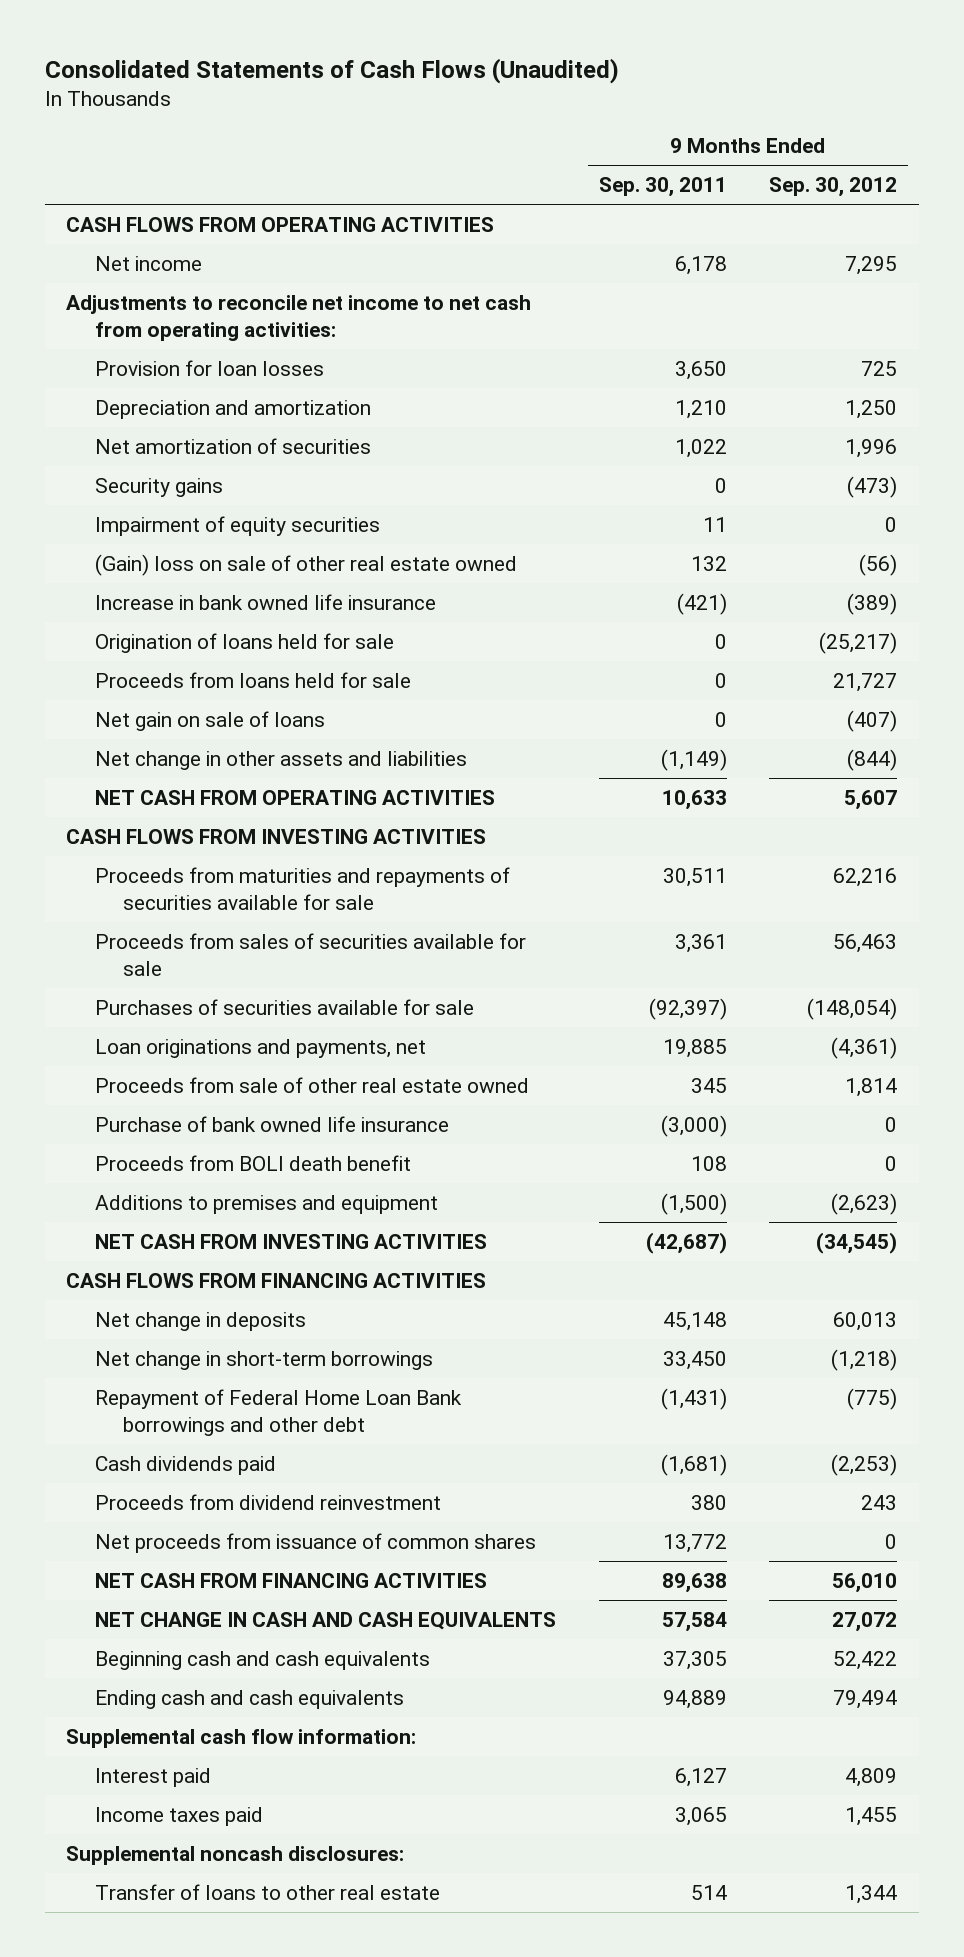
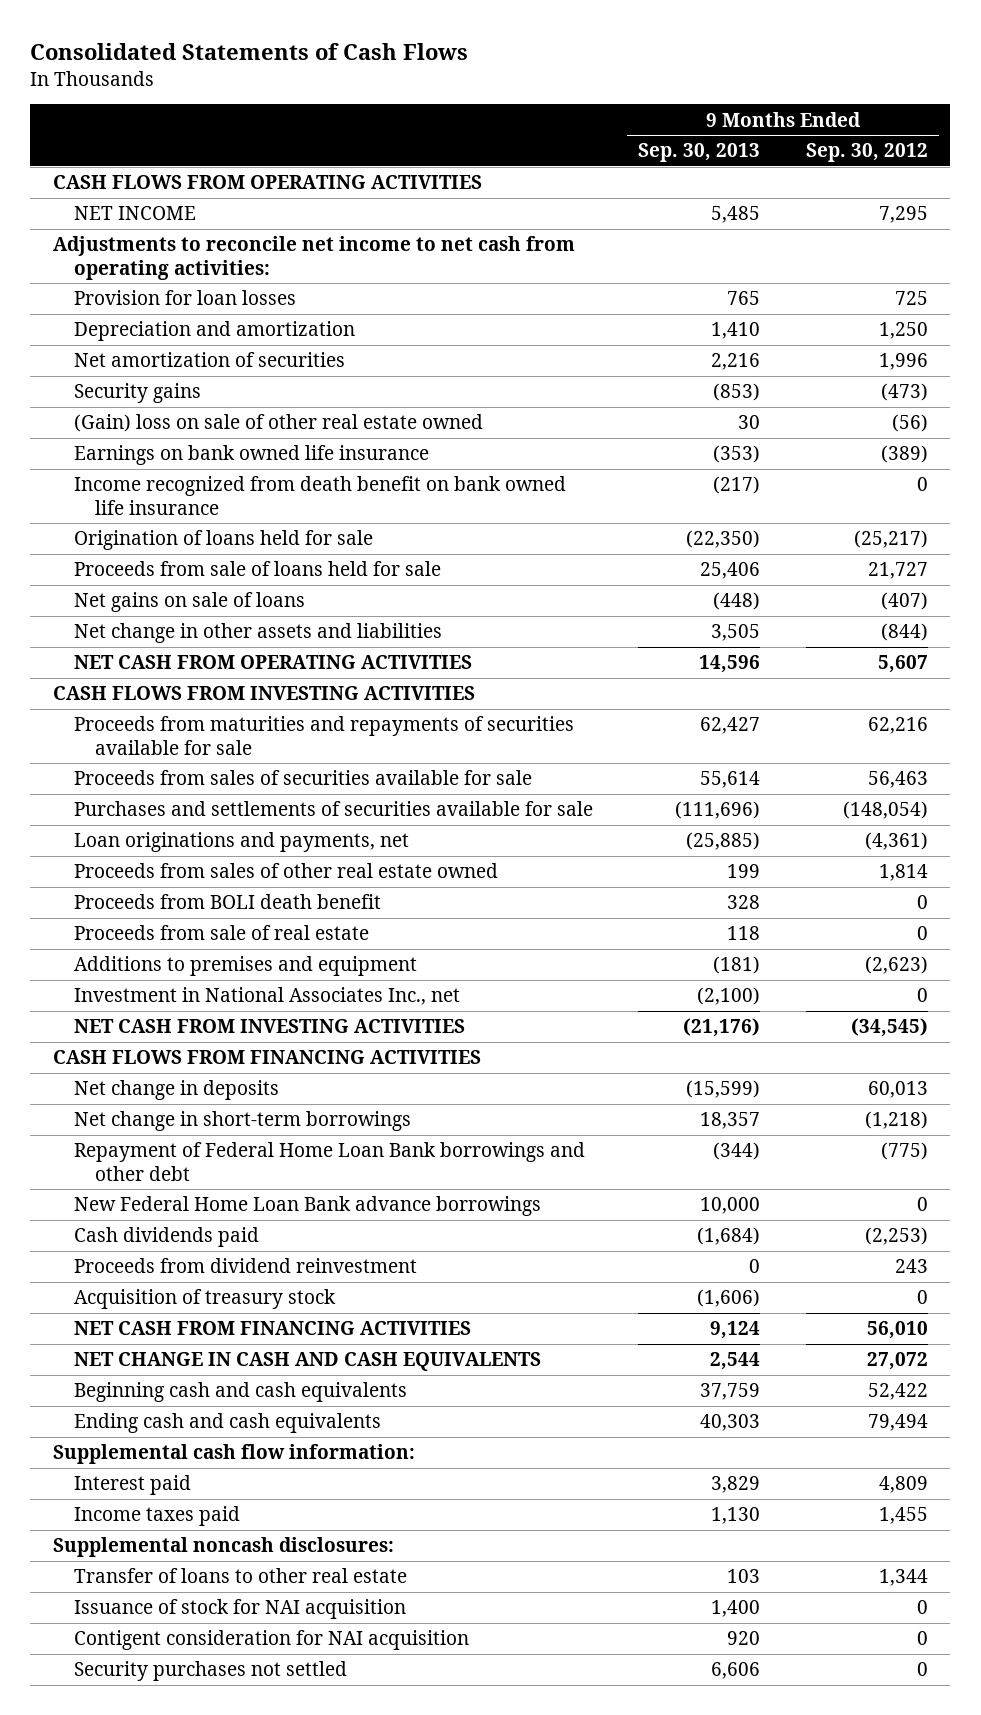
- Consolidated Statements of Cash Flows (Unaudited)
+ Consolidated Statements of Cash Flows
- | 9 Months Ended Sep. 30, 2011 | 9 Months Ended Sep. 30, 2012
+ | 9 Months Ended Sep. 30, 2013 | 9 Months Ended Sep. 30, 2012
- Net income | 6,178 | 7,295
+ NET INCOME | 5,485 | 7,295
- Impairment of equity securities | 11 | 0
- Increase in bank owned life insurance | (421) | (389)
+ Earnings on bank owned life insurance | (353) | (389)
+ Income recognized from death benefit on bank owned life insurance | (217) | 0
- Proceeds from loans held for sale | 0 | 21,727
- Net gain on sale of loans | 0 | (407)
+ Proceeds from sale of loans held for sale | 25,406 | 21,727
+ Net gains on sale of loans | (448) | (407)
- Purchases of securities available for sale | (92,397) | (148,054)
+ Purchases and settlements of securities available for sale | (111,696) | (148,054)
- Proceeds from sale of other real estate owned | 345 | 1,814
- Purchase of bank owned life insurance | (3,000) | 0
+ Proceeds from sales of other real estate owned | 199 | 1,814
+ Proceeds from sale of real estate | 118 | 0
+ Investment in National Associates Inc., net | (2,100) | 0
+ New Federal Home Loan Bank advance borrowings | 10,000 | 0
- Net proceeds from issuance of common shares | 13,772 | 0
+ Acquisition of treasury stock | (1,606) | 0
+ Issuance of stock for NAI acquisition | 1,400 | 0
+ Contigent consideration for NAI acquisition | 920 | 0
+ Security purchases not settled | 6,606 | 0

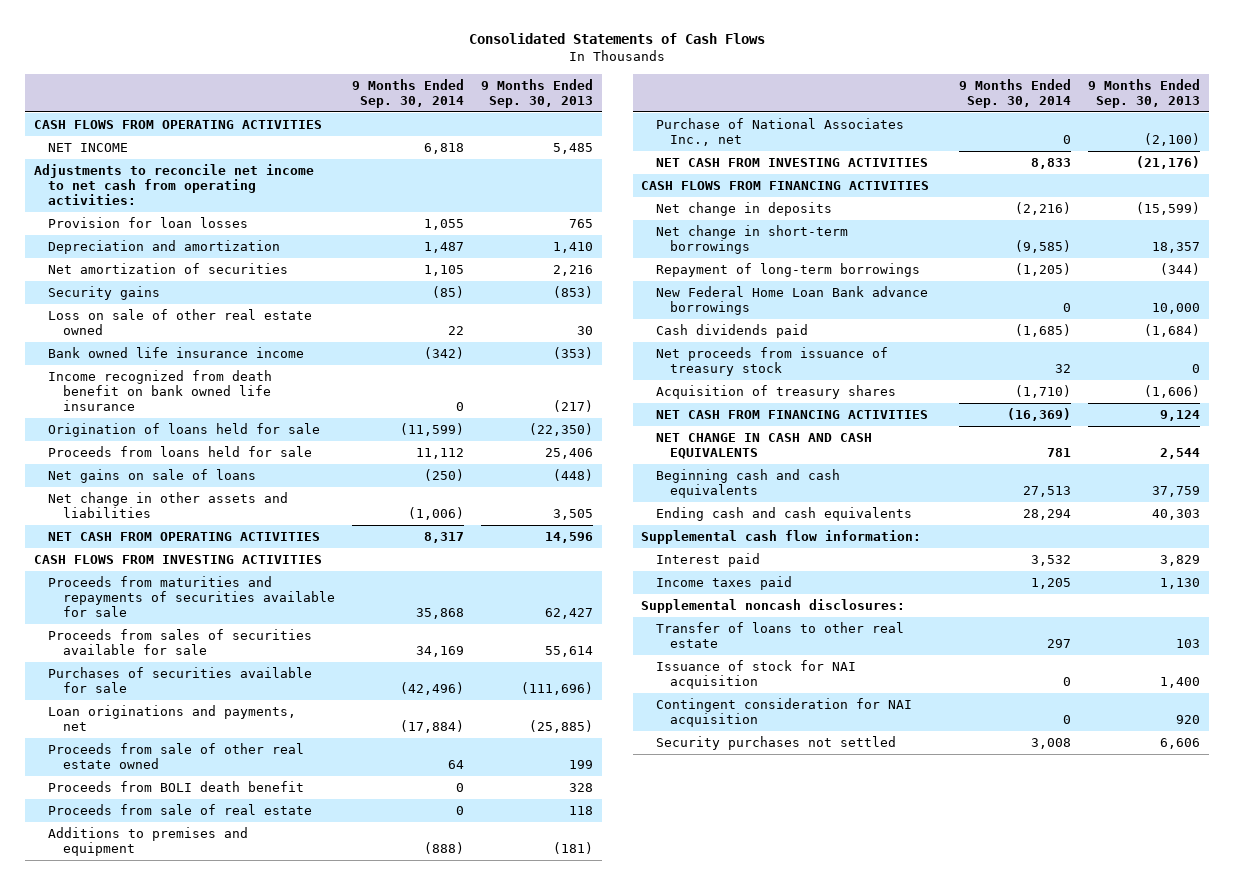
- | 9 Months Ended Sep. 30, 2013 | 9 Months Ended Sep. 30, 2012
+ | 9 Months Ended Sep. 30, 2014 | 9 Months Ended Sep. 30, 2013
- (Gain) loss on sale of other real estate owned | 30 | (56)
- Earnings on bank owned life insurance | (353) | (389)
+ Loss on sale of other real estate owned | 22 | 30
+ Bank owned life insurance income | (342) | (353)
- Proceeds from sale of loans held for sale | 25,406 | 21,727
+ Proceeds from loans held for sale | 11,112 | 25,406
- Purchases and settlements of securities available for sale | (111,696) | (148,054)
+ Purchases of securities available for sale | (42,496) | (111,696)
- Proceeds from sales of other real estate owned | 199 | 1,814
+ Proceeds from sale of other real estate owned | 64 | 199
- Investment in National Associates Inc., net | (2,100) | 0
+ Purchase of National Associates Inc., net | 0 | (2,100)
- Repayment of Federal Home Loan Bank borrowings and other debt | (344) | (775)
+ Repayment of long-term borrowings | (1,205) | (344)
- Proceeds from dividend reinvestment | 0 | 243
- Acquisition of treasury stock | (1,606) | 0
+ Net proceeds from issuance of treasury stock | 32 | 0
+ Acquisition of treasury shares | (1,710) | (1,606)
- Contigent consideration for NAI acquisition | 920 | 0
+ Contingent consideration for NAI acquisition | 0 | 920

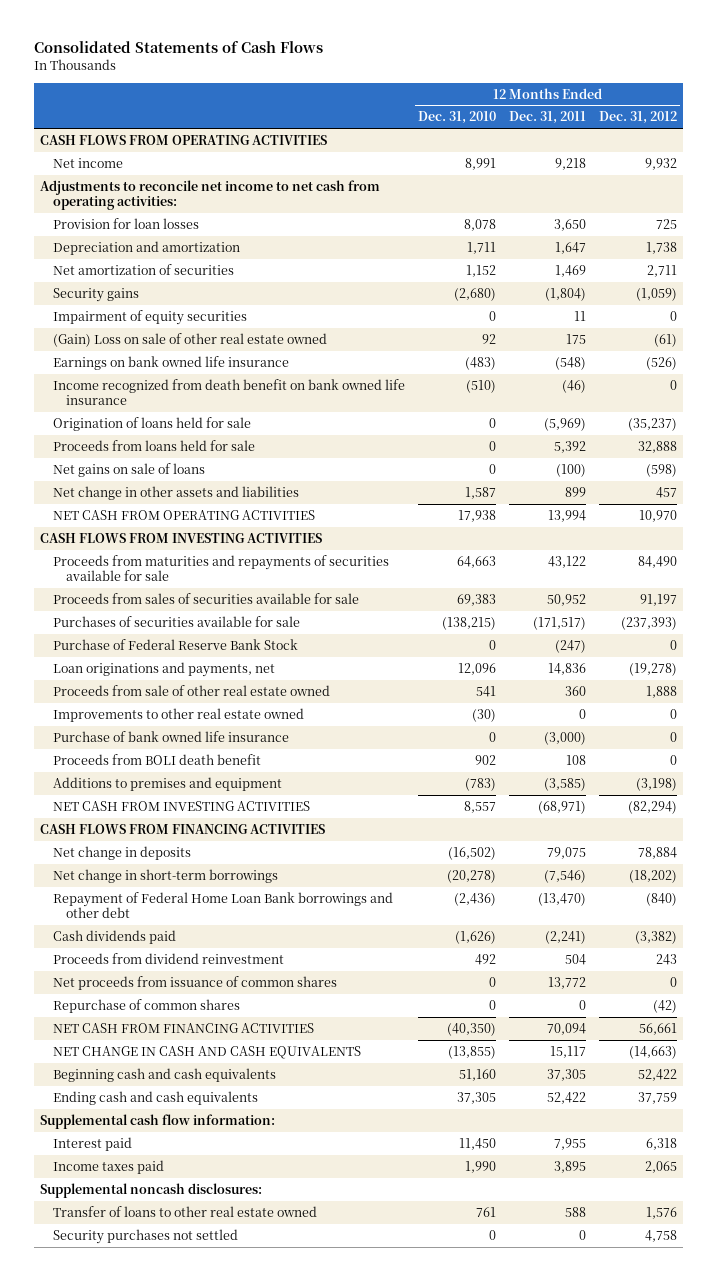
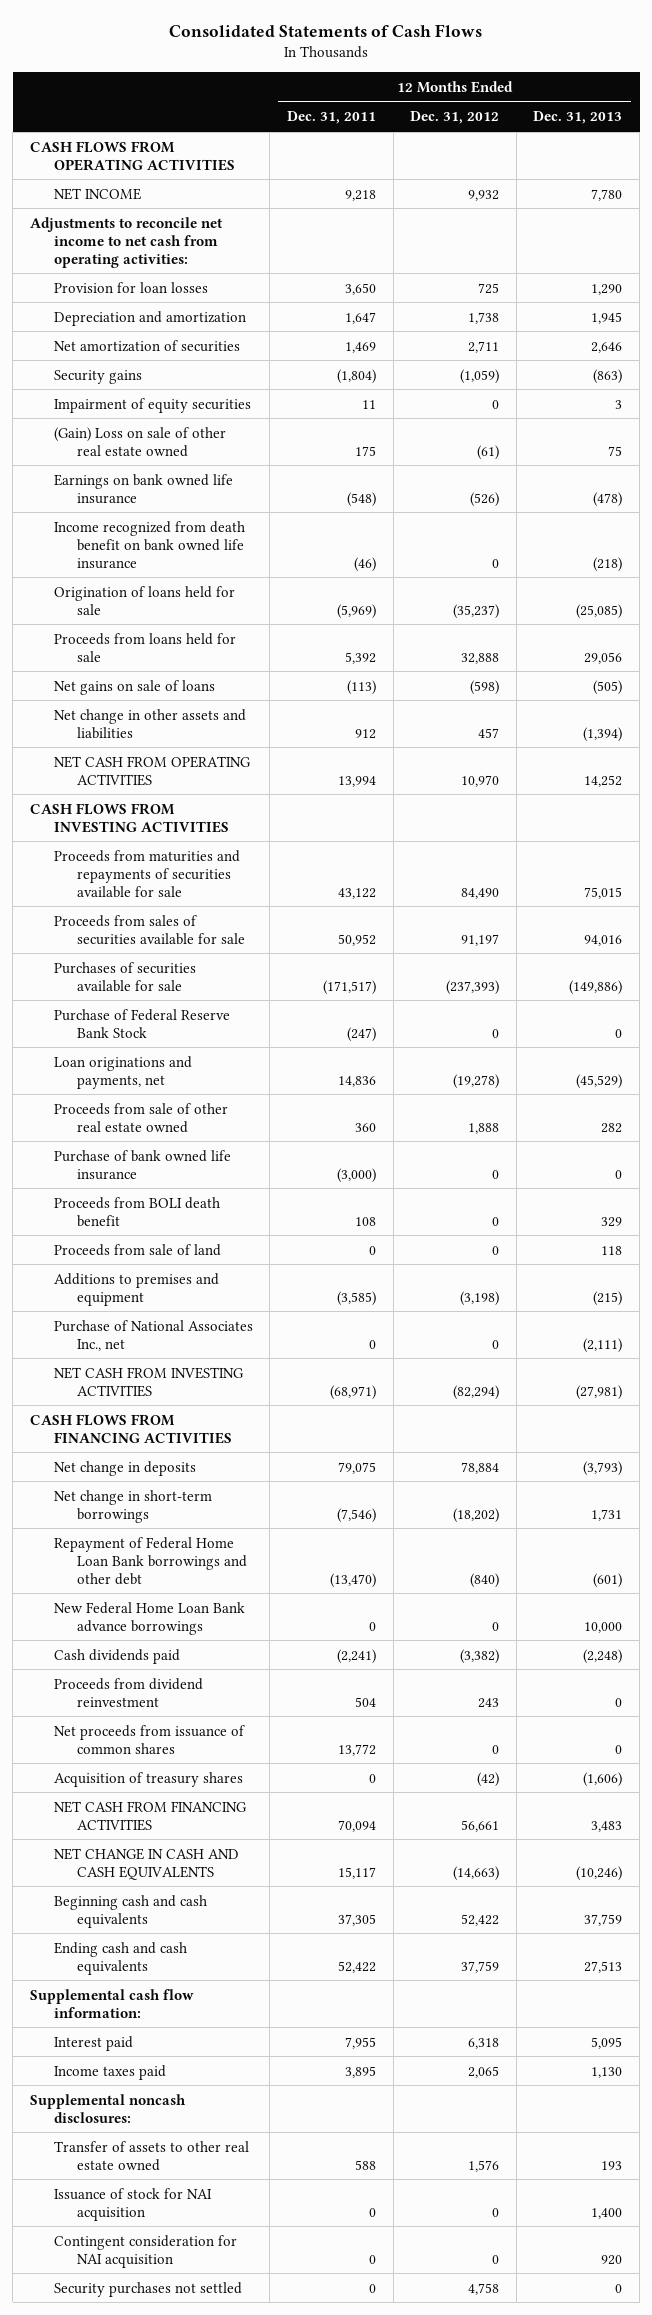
- | 12 Months Ended Dec. 31, 2010 | 12 Months Ended Dec. 31, 2011 | 12 Months Ended Dec. 31, 2012
+ | 12 Months Ended Dec. 31, 2011 | 12 Months Ended Dec. 31, 2012 | 12 Months Ended Dec. 31, 2013
- Net income | 8,991 | 9,218 | 9,932
+ NET INCOME | 9,218 | 9,932 | 7,780
- Net gains on sale of loans | 0 | (100) | (598)
- Net change in other assets and liabilities | 1,587 | 899 | 457
+ Net gains on sale of loans | (113) | (598) | (505)
+ Net change in other assets and liabilities | 912 | 457 | (1,394)
- Improvements to other real estate owned | (30) | 0 | 0
+ Proceeds from sale of land | 0 | 0 | 118
+ Purchase of National Associates Inc., net | 0 | 0 | (2,111)
+ New Federal Home Loan Bank advance borrowings | 0 | 0 | 10,000
- Repurchase of common shares | 0 | 0 | (42)
+ Acquisition of treasury shares | 0 | (42) | (1,606)
- Transfer of loans to other real estate owned | 761 | 588 | 1,576
+ Transfer of assets to other real estate owned | 588 | 1,576 | 193
+ Issuance of stock for NAI acquisition | 0 | 0 | 1,400
+ Contingent consideration for NAI acquisition | 0 | 0 | 920

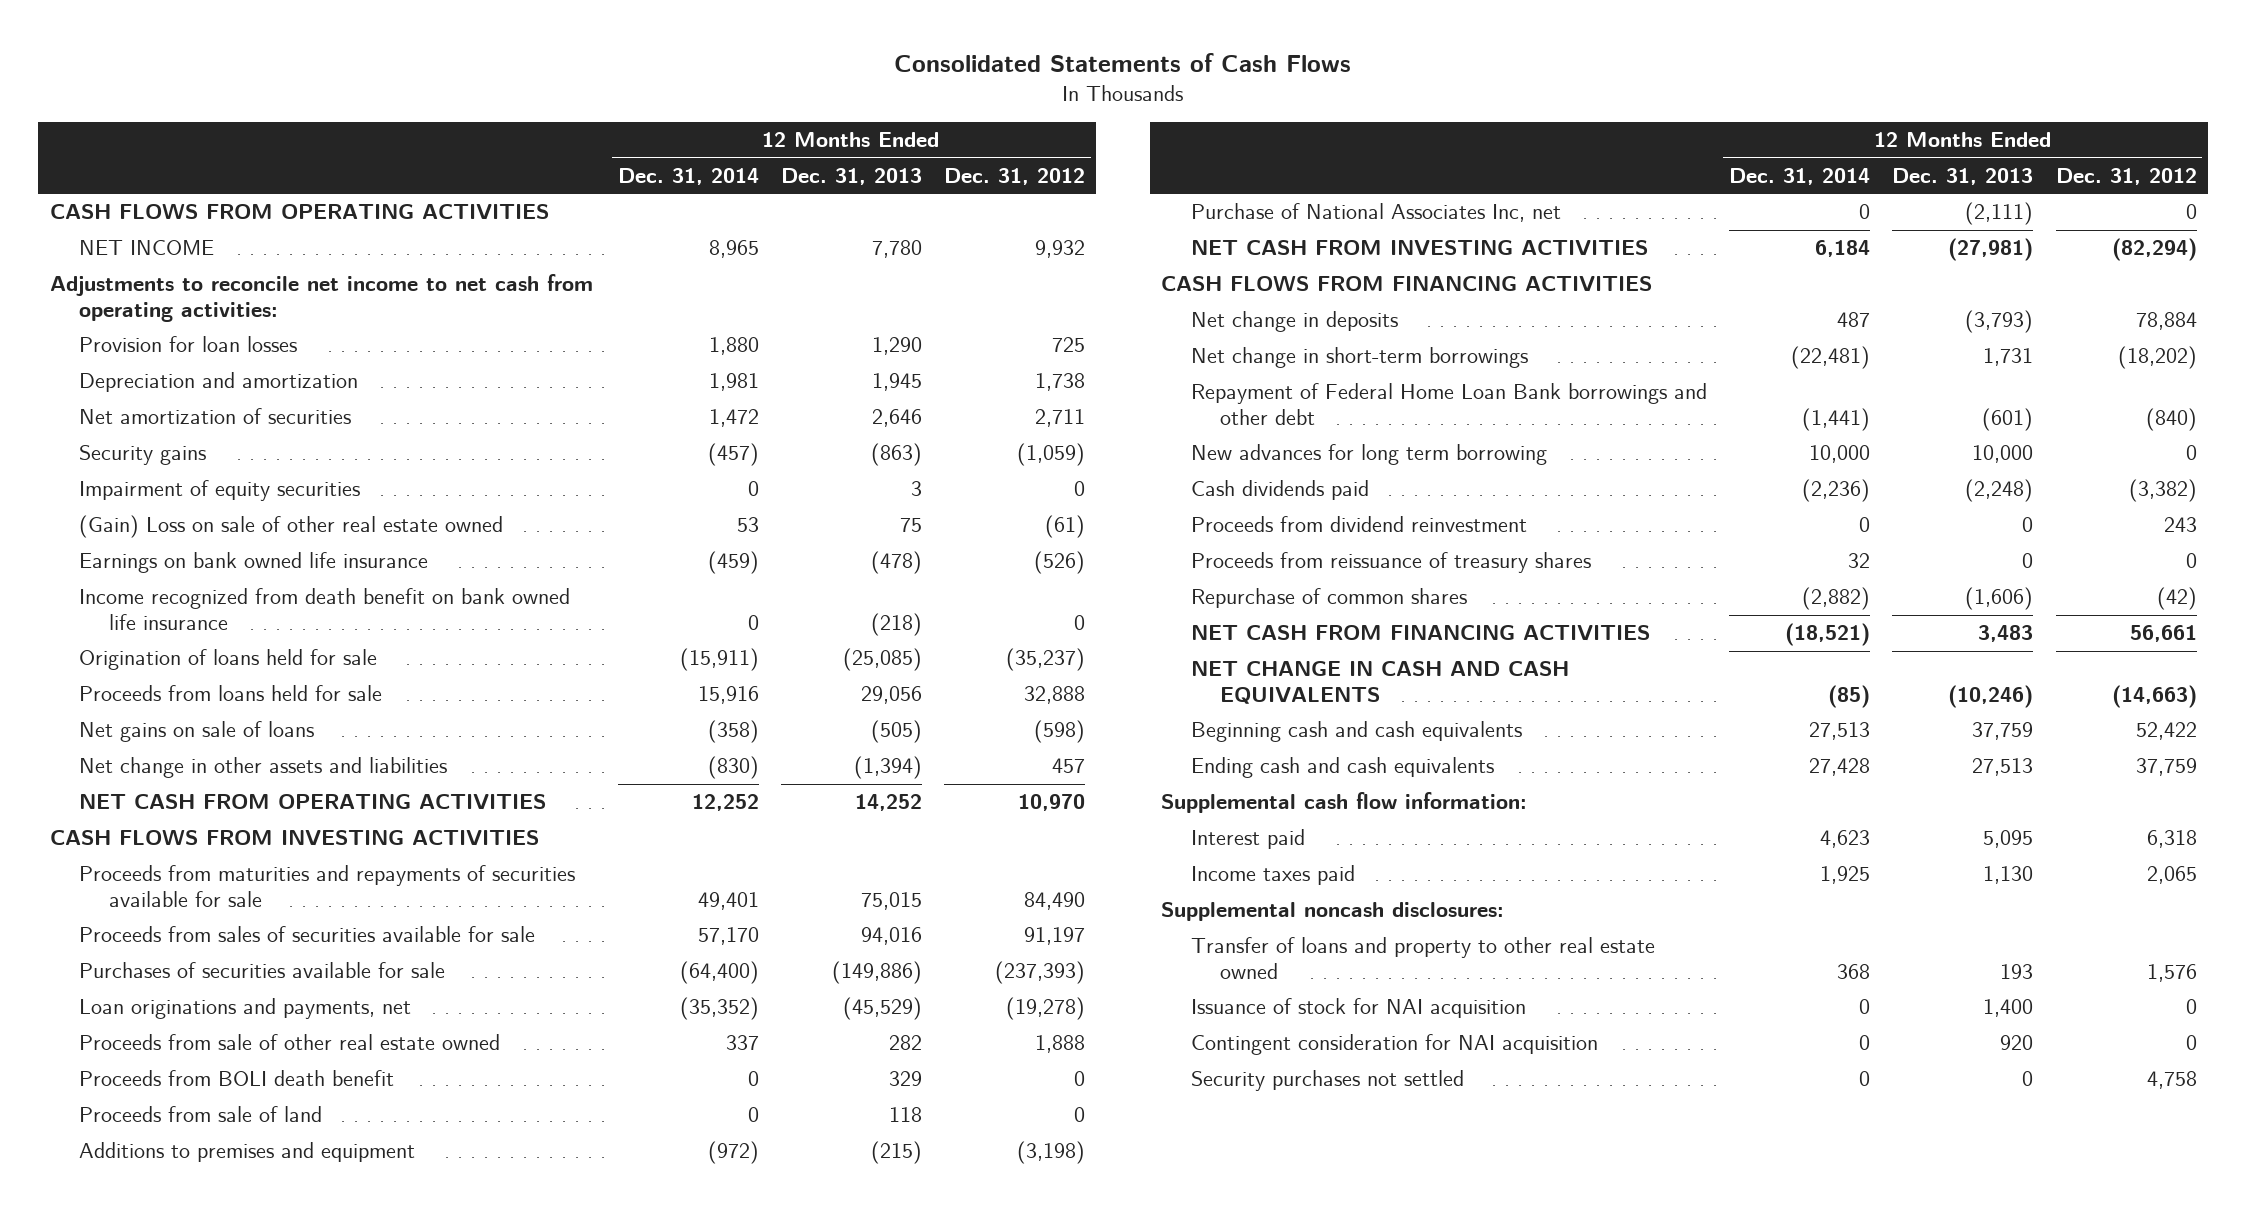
- | 12 Months Ended Dec. 31, 2011 | 12 Months Ended Dec. 31, 2012 | 12 Months Ended Dec. 31, 2013
+ | 12 Months Ended Dec. 31, 2014 | 12 Months Ended Dec. 31, 2013 | 12 Months Ended Dec. 31, 2012
- Purchase of Federal Reserve Bank Stock | (247) | 0 | 0
- Purchase of bank owned life insurance | (3,000) | 0 | 0
- Purchase of National Associates Inc., net | 0 | 0 | (2,111)
+ Purchase of National Associates Inc, net | 0 | (2,111) | 0
- New Federal Home Loan Bank advance borrowings | 0 | 0 | 10,000
+ New advances for long term borrowing | 10,000 | 10,000 | 0
- Net proceeds from issuance of common shares | 13,772 | 0 | 0
- Acquisition of treasury shares | 0 | (42) | (1,606)
+ Proceeds from reissuance of treasury shares | 32 | 0 | 0
+ Repurchase of common shares | (2,882) | (1,606) | (42)
- Transfer of assets to other real estate owned | 588 | 1,576 | 193
+ Transfer of loans and property to other real estate owned | 368 | 193 | 1,576

